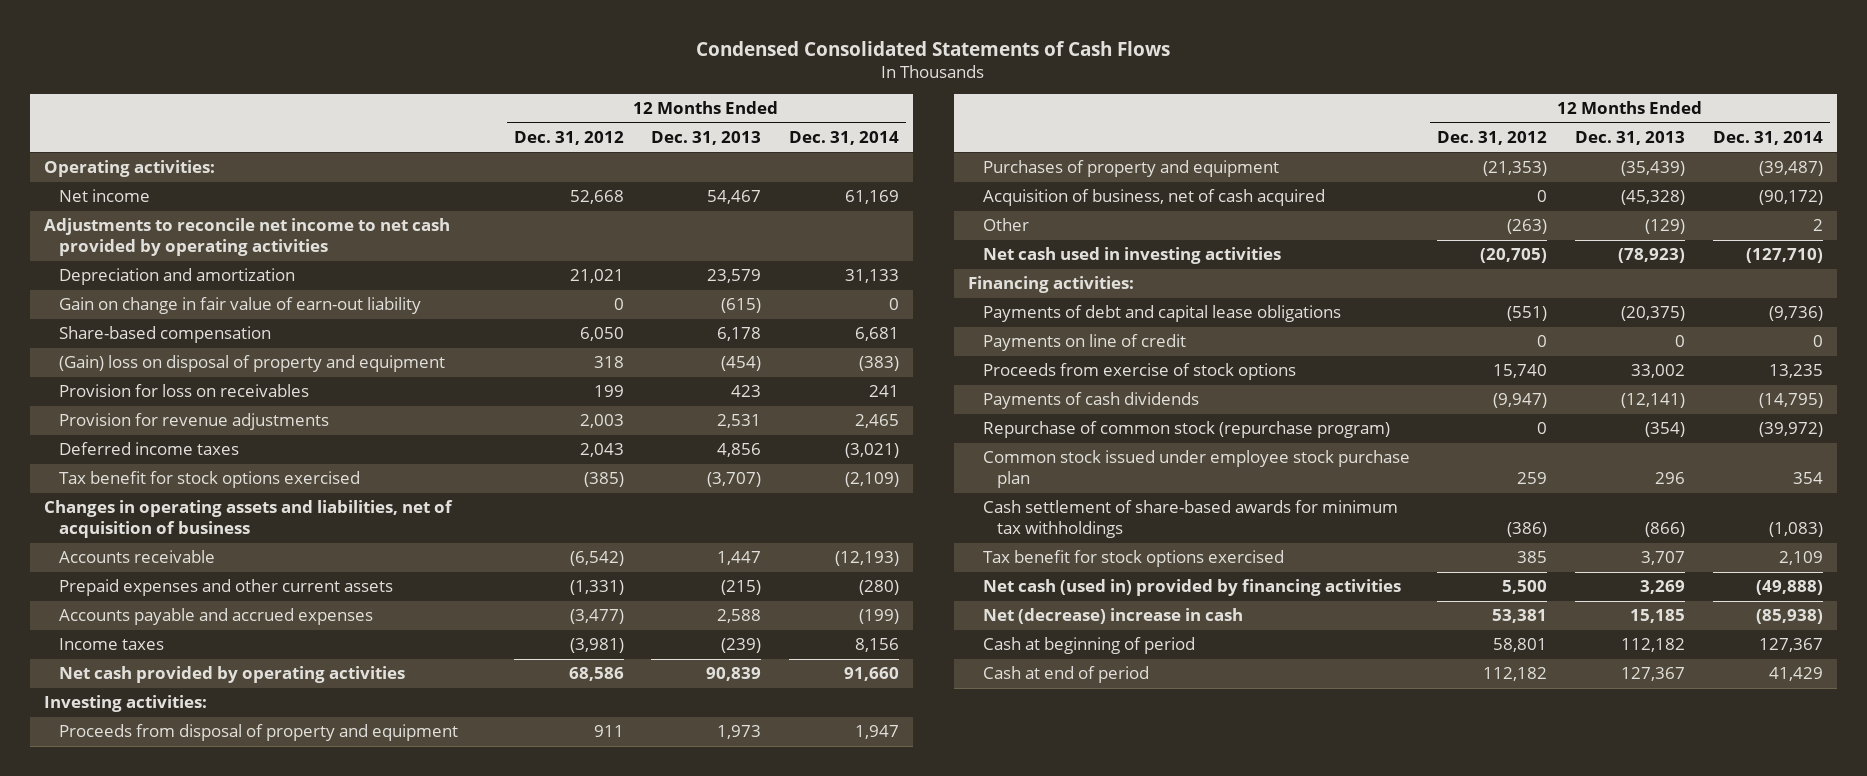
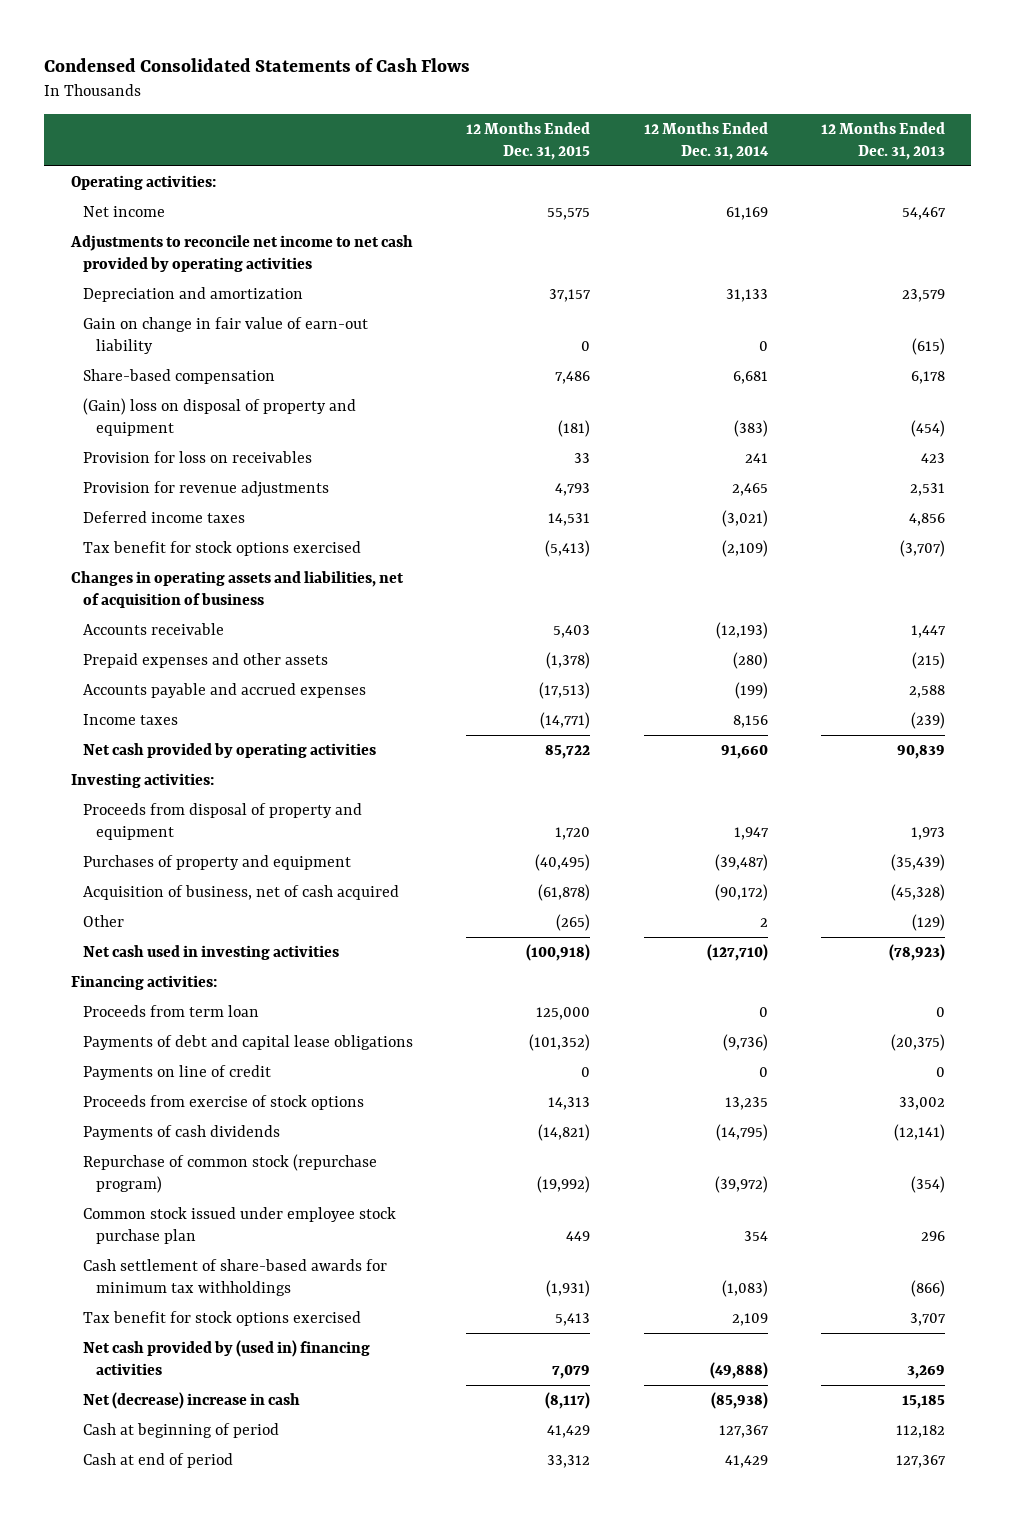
- | 12 Months Ended Dec. 31, 2012 | 12 Months Ended Dec. 31, 2013 | 12 Months Ended Dec. 31, 2014
+ | 12 Months Ended Dec. 31, 2015 | 12 Months Ended Dec. 31, 2014 | 12 Months Ended Dec. 31, 2013
- Prepaid expenses and other current assets | (1,331) | (215) | (280)
+ Prepaid expenses and other assets | (1,378) | (280) | (215)
+ Proceeds from term loan | 125,000 | 0 | 0
- Net cash (used in) provided by financing activities | 5,500 | 3,269 | (49,888)
+ Net cash provided by (used in) financing activities | 7,079 | (49,888) | 3,269

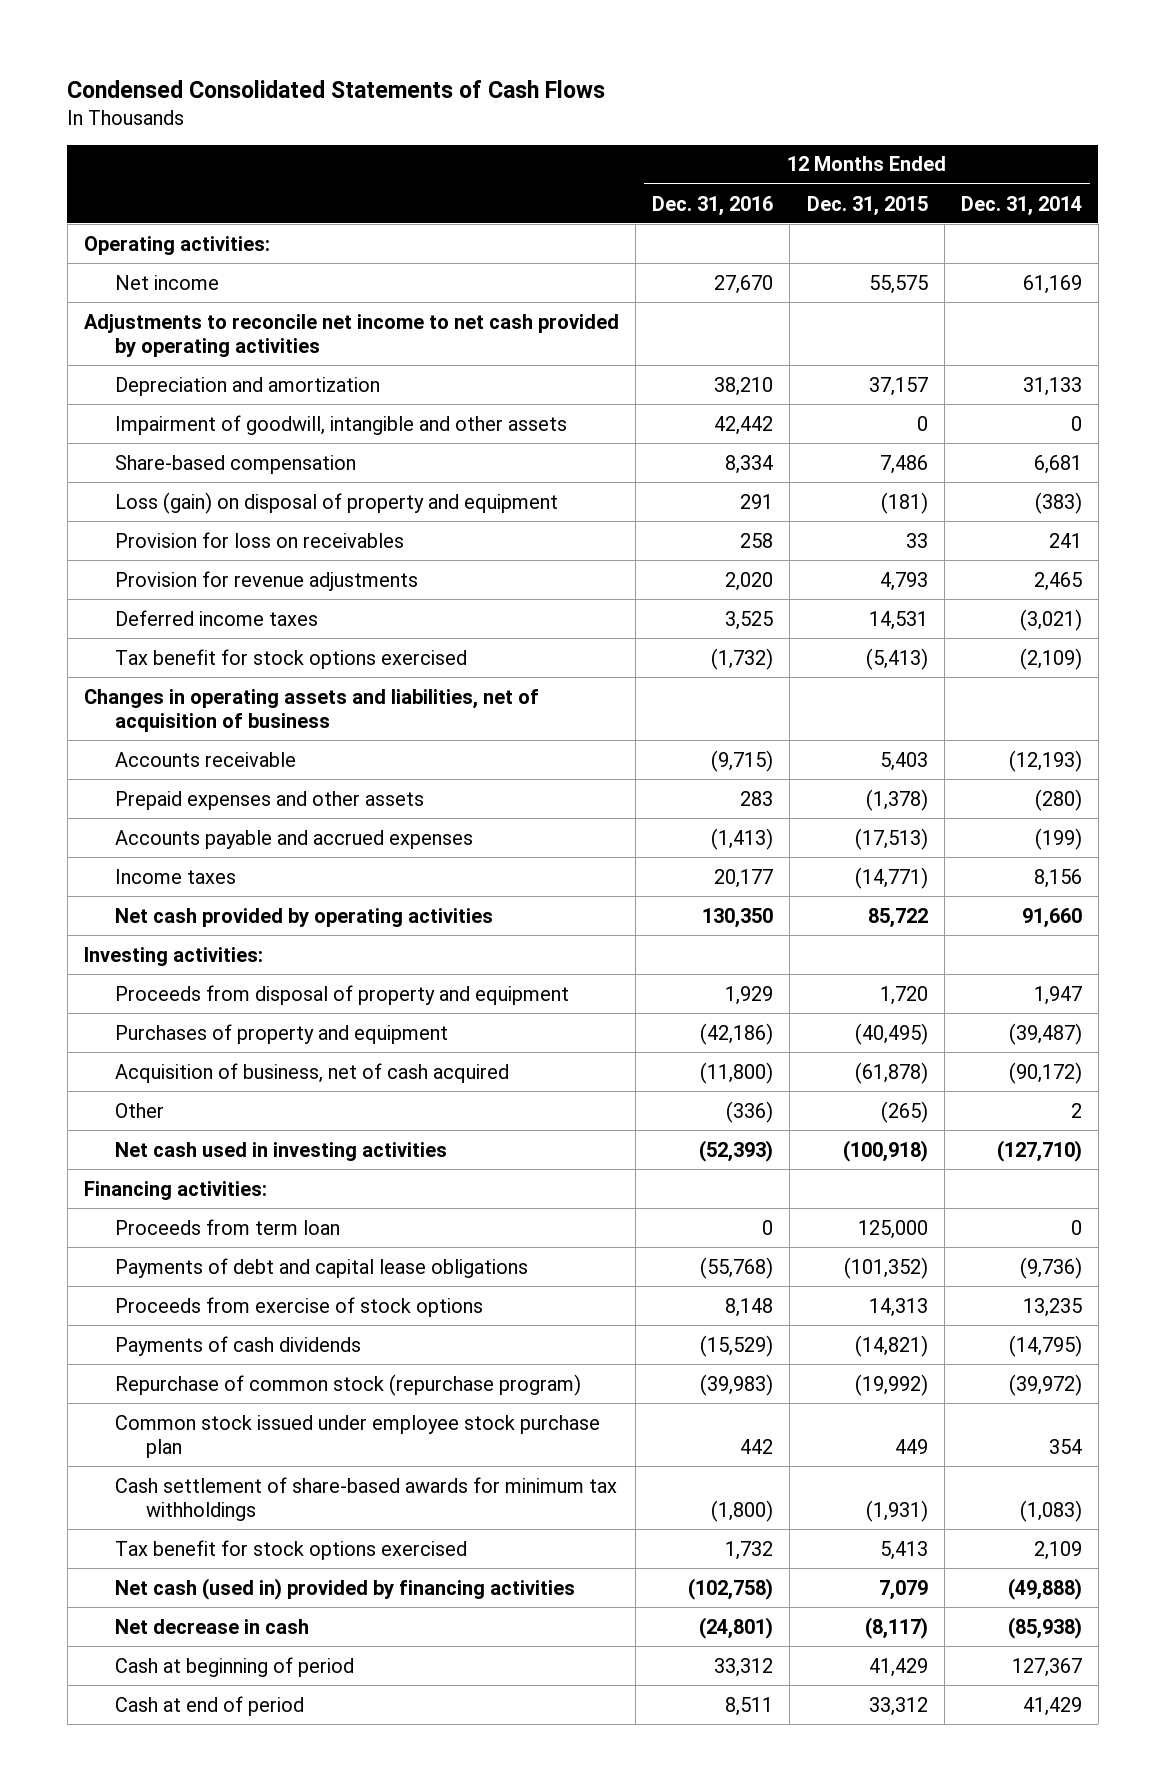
- | 12 Months Ended Dec. 31, 2015 | 12 Months Ended Dec. 31, 2014 | 12 Months Ended Dec. 31, 2013
+ | 12 Months Ended Dec. 31, 2016 | 12 Months Ended Dec. 31, 2015 | 12 Months Ended Dec. 31, 2014
- Gain on change in fair value of earn-out liability | 0 | 0 | (615)
+ Impairment of goodwill, intangible and other assets | 42,442 | 0 | 0
- (Gain) loss on disposal of property and equipment | (181) | (383) | (454)
+ Loss (gain) on disposal of property and equipment | 291 | (181) | (383)
- Payments on line of credit | 0 | 0 | 0
- Net cash provided by (used in) financing activities | 7,079 | (49,888) | 3,269
- Net (decrease) increase in cash | (8,117) | (85,938) | 15,185
+ Net cash (used in) provided by financing activities | (102,758) | 7,079 | (49,888)
+ Net decrease in cash | (24,801) | (8,117) | (85,938)

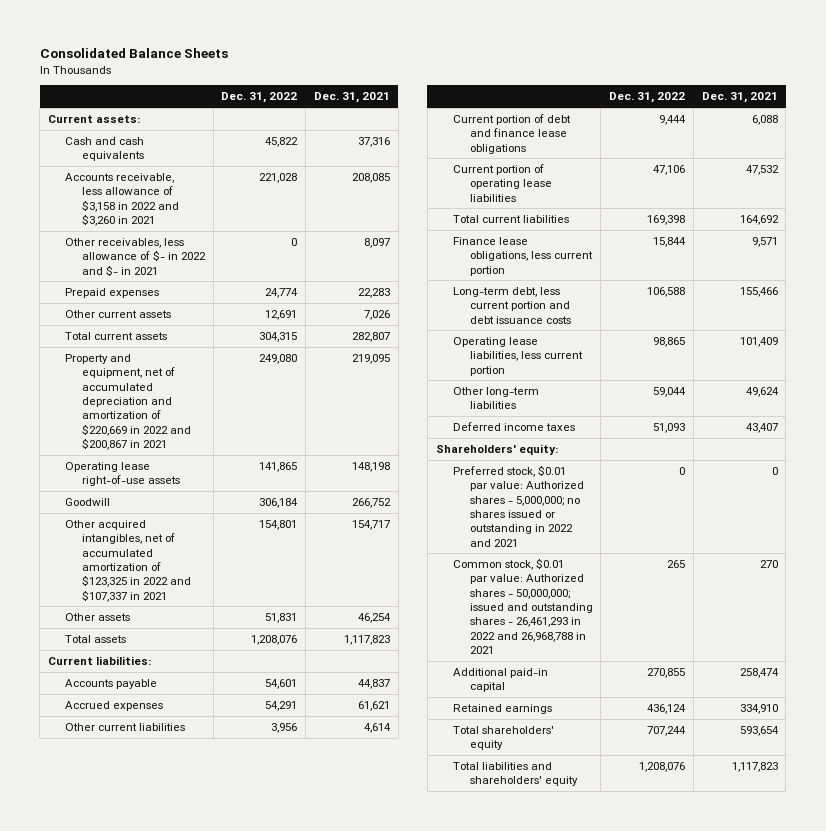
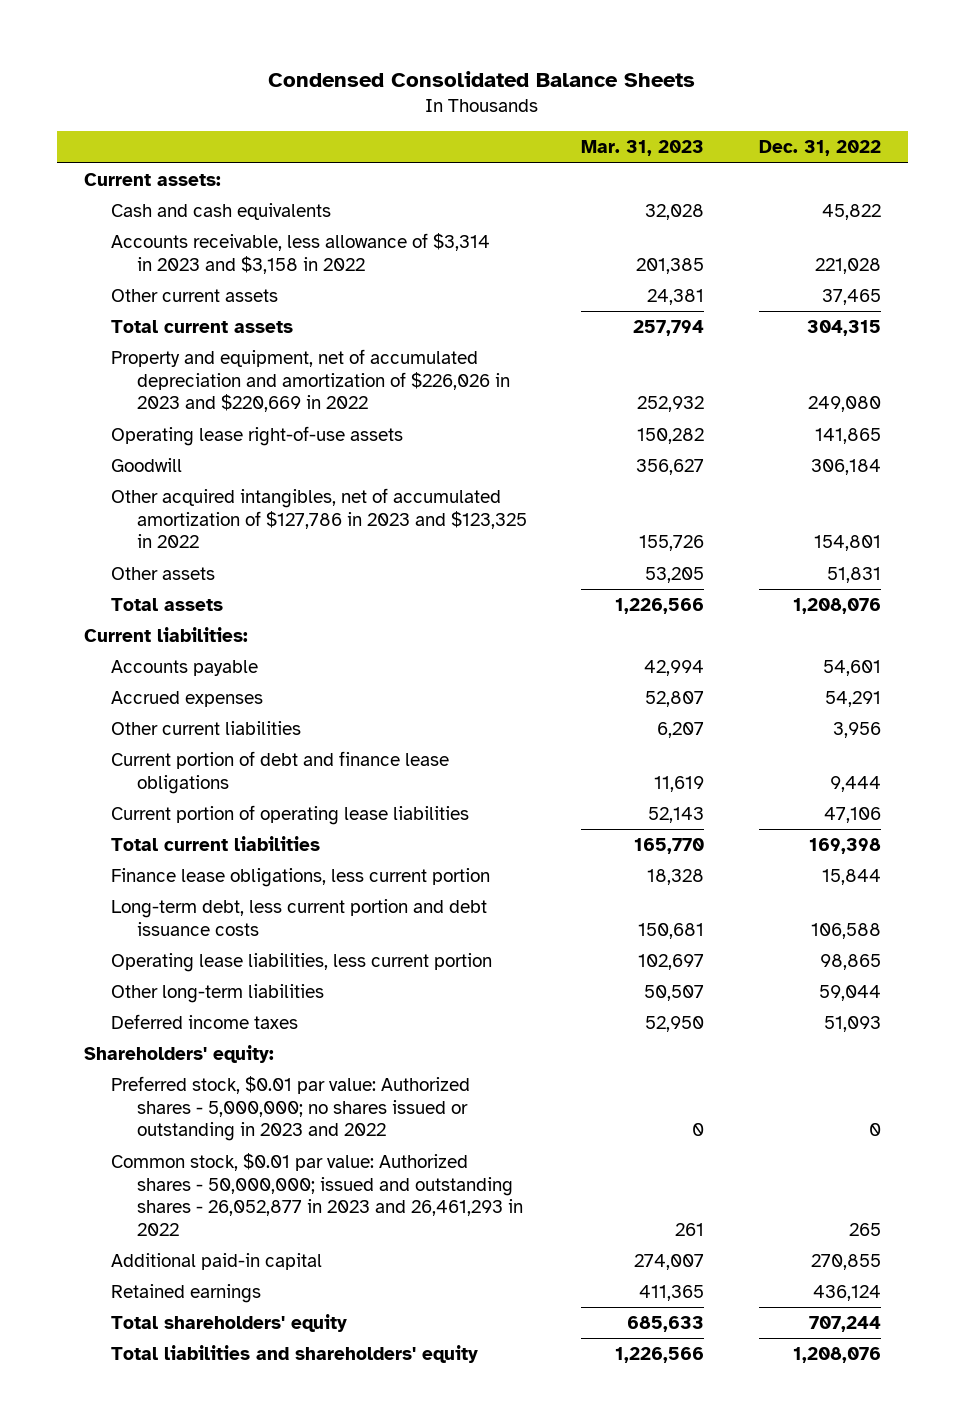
- Consolidated Balance Sheets
+ Condensed Consolidated Balance Sheets
- | Dec. 31, 2022 | Dec. 31, 2021
+ | Mar. 31, 2023 | Dec. 31, 2022
- Accounts receivable, less allowance of $3,158 in 2022 and $3,260 in 2021 | 221,028 | 208,085
- Other receivables, less allowance of $- in 2022 and $- in 2021 | 0 | 8,097
- Prepaid expenses | 24,774 | 22,283
- Other current assets | 12,691 | 7,026
+ Accounts receivable, less allowance of $3,314 in 2023 and $3,158 in 2022 | 201,385 | 221,028
+ Other current assets | 24,381 | 37,465
- Property and equipment, net of accumulated depreciation and amortization of $220,669 in 2022 and $200,867 in 2021 | 249,080 | 219,095
+ Property and equipment, net of accumulated depreciation and amortization of $226,026 in 2023 and $220,669 in 2022 | 252,932 | 249,080
- Other acquired intangibles, net of accumulated amortization of $123,325 in 2022 and $107,337 in 2021 | 154,801 | 154,717
+ Other acquired intangibles, net of accumulated amortization of $127,786 in 2023 and $123,325 in 2022 | 155,726 | 154,801
- Preferred stock, $0.01 par value: Authorized shares - 5,000,000; no shares issued or outstanding in 2022 and 2021 | 0 | 0
- Common stock, $0.01 par value: Authorized shares - 50,000,000; issued and outstanding shares - 26,461,293 in 2022 and 26,968,788 in 2021 | 265 | 270
+ Preferred stock, $0.01 par value: Authorized shares - 5,000,000; no shares issued or outstanding in 2023 and 2022 | 0 | 0
+ Common stock, $0.01 par value: Authorized shares - 50,000,000; issued and outstanding shares - 26,052,877 in 2023 and 26,461,293 in 2022 | 261 | 265

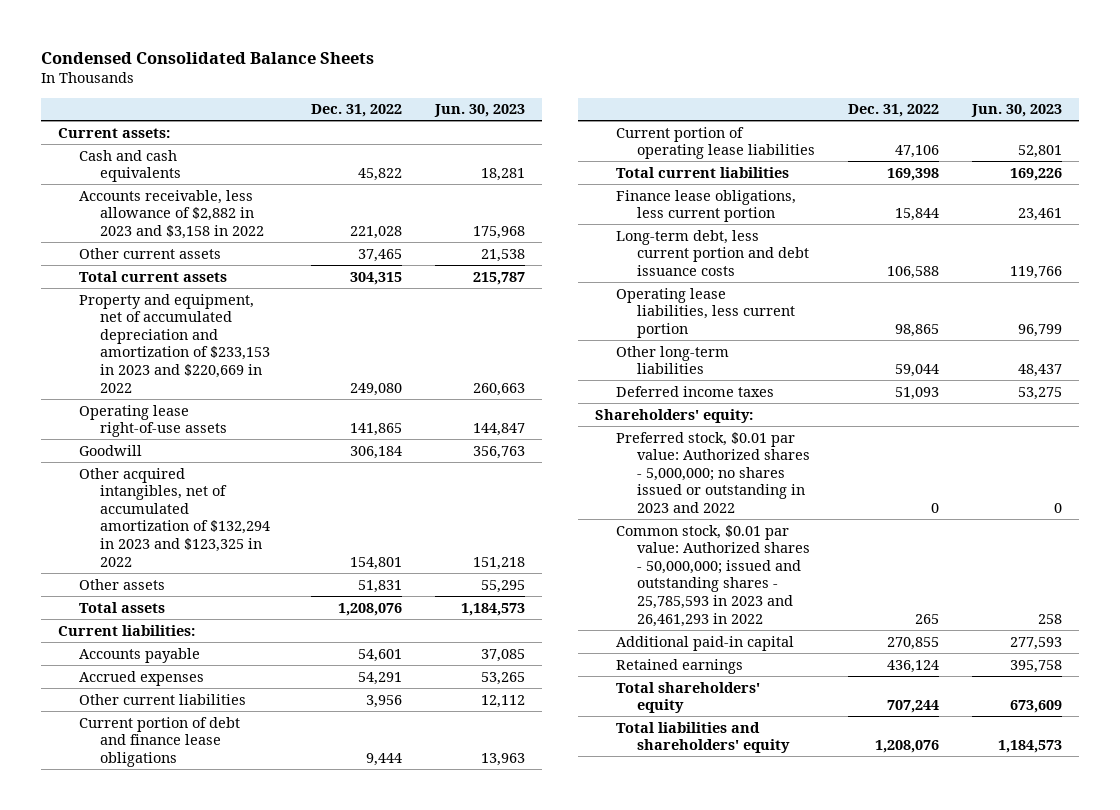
- | Mar. 31, 2023 | Dec. 31, 2022
+ | Dec. 31, 2022 | Jun. 30, 2023
- Accounts receivable, less allowance of $3,314 in 2023 and $3,158 in 2022 | 201,385 | 221,028
+ Accounts receivable, less allowance of $2,882 in 2023 and $3,158 in 2022 | 221,028 | 175,968
- Property and equipment, net of accumulated depreciation and amortization of $226,026 in 2023 and $220,669 in 2022 | 252,932 | 249,080
+ Property and equipment, net of accumulated depreciation and amortization of $233,153 in 2023 and $220,669 in 2022 | 249,080 | 260,663
- Other acquired intangibles, net of accumulated amortization of $127,786 in 2023 and $123,325 in 2022 | 155,726 | 154,801
+ Other acquired intangibles, net of accumulated amortization of $132,294 in 2023 and $123,325 in 2022 | 154,801 | 151,218
- Common stock, $0.01 par value: Authorized shares - 50,000,000; issued and outstanding shares - 26,052,877 in 2023 and 26,461,293 in 2022 | 261 | 265
+ Common stock, $0.01 par value: Authorized shares - 50,000,000; issued and outstanding shares - 25,785,593 in 2023 and 26,461,293 in 2022 | 265 | 258

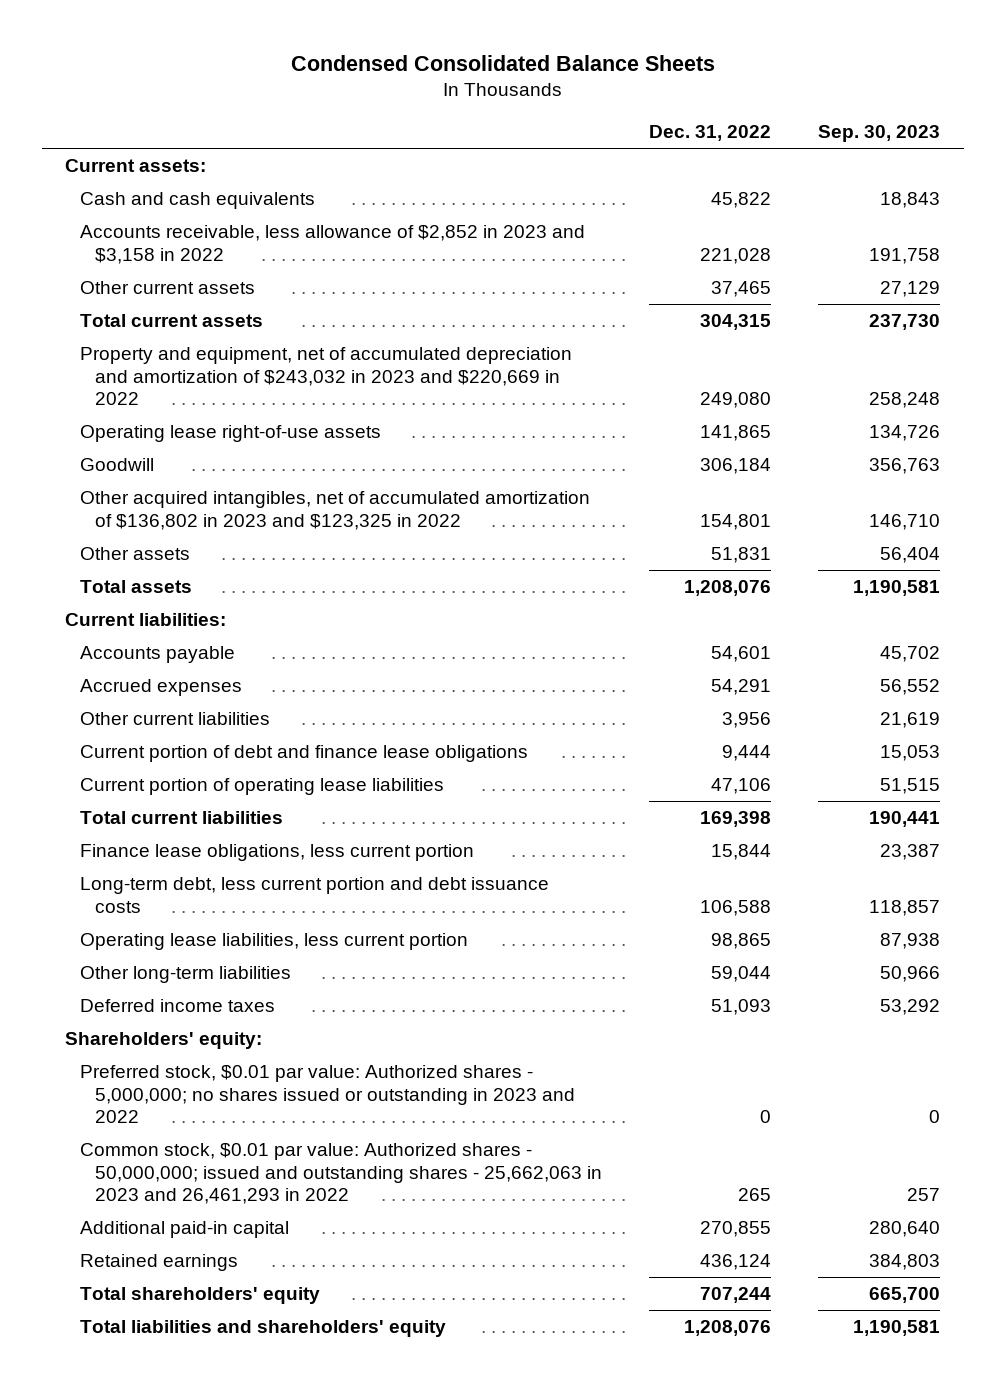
- | Dec. 31, 2022 | Jun. 30, 2023
+ | Dec. 31, 2022 | Sep. 30, 2023
- Accounts receivable, less allowance of $2,882 in 2023 and $3,158 in 2022 | 221,028 | 175,968
+ Accounts receivable, less allowance of $2,852 in 2023 and $3,158 in 2022 | 221,028 | 191,758
- Property and equipment, net of accumulated depreciation and amortization of $233,153 in 2023 and $220,669 in 2022 | 249,080 | 260,663
+ Property and equipment, net of accumulated depreciation and amortization of $243,032 in 2023 and $220,669 in 2022 | 249,080 | 258,248
- Other acquired intangibles, net of accumulated amortization of $132,294 in 2023 and $123,325 in 2022 | 154,801 | 151,218
+ Other acquired intangibles, net of accumulated amortization of $136,802 in 2023 and $123,325 in 2022 | 154,801 | 146,710
- Common stock, $0.01 par value: Authorized shares - 50,000,000; issued and outstanding shares - 25,785,593 in 2023 and 26,461,293 in 2022 | 265 | 258
+ Common stock, $0.01 par value: Authorized shares - 50,000,000; issued and outstanding shares - 25,662,063 in 2023 and 26,461,293 in 2022 | 265 | 257

